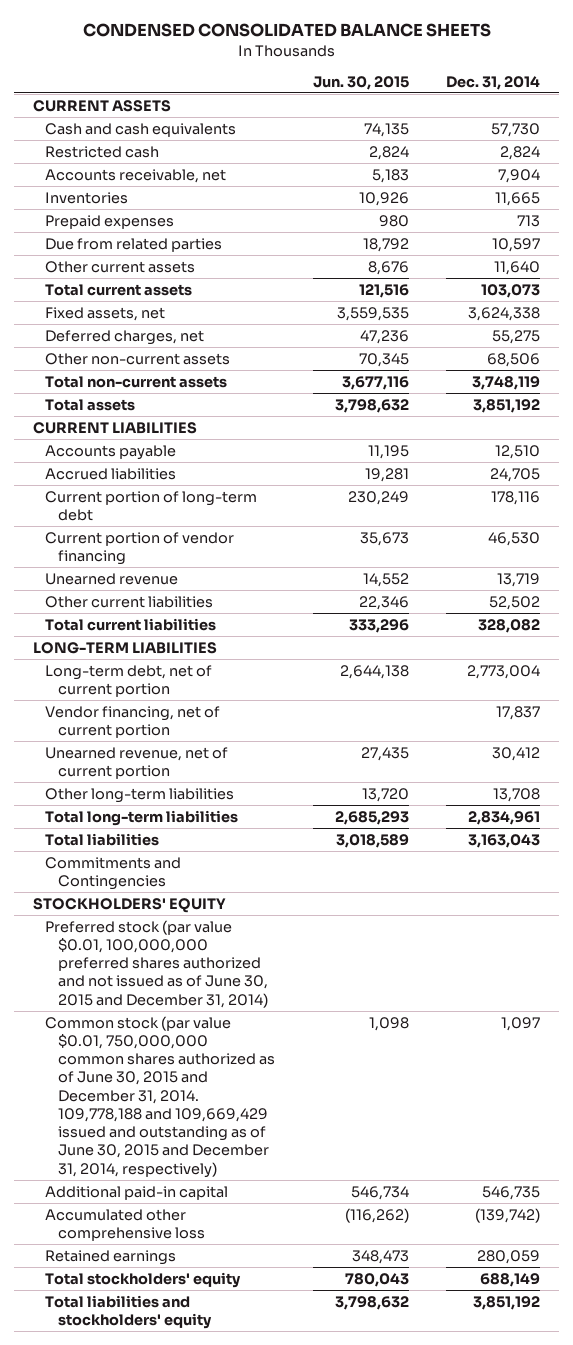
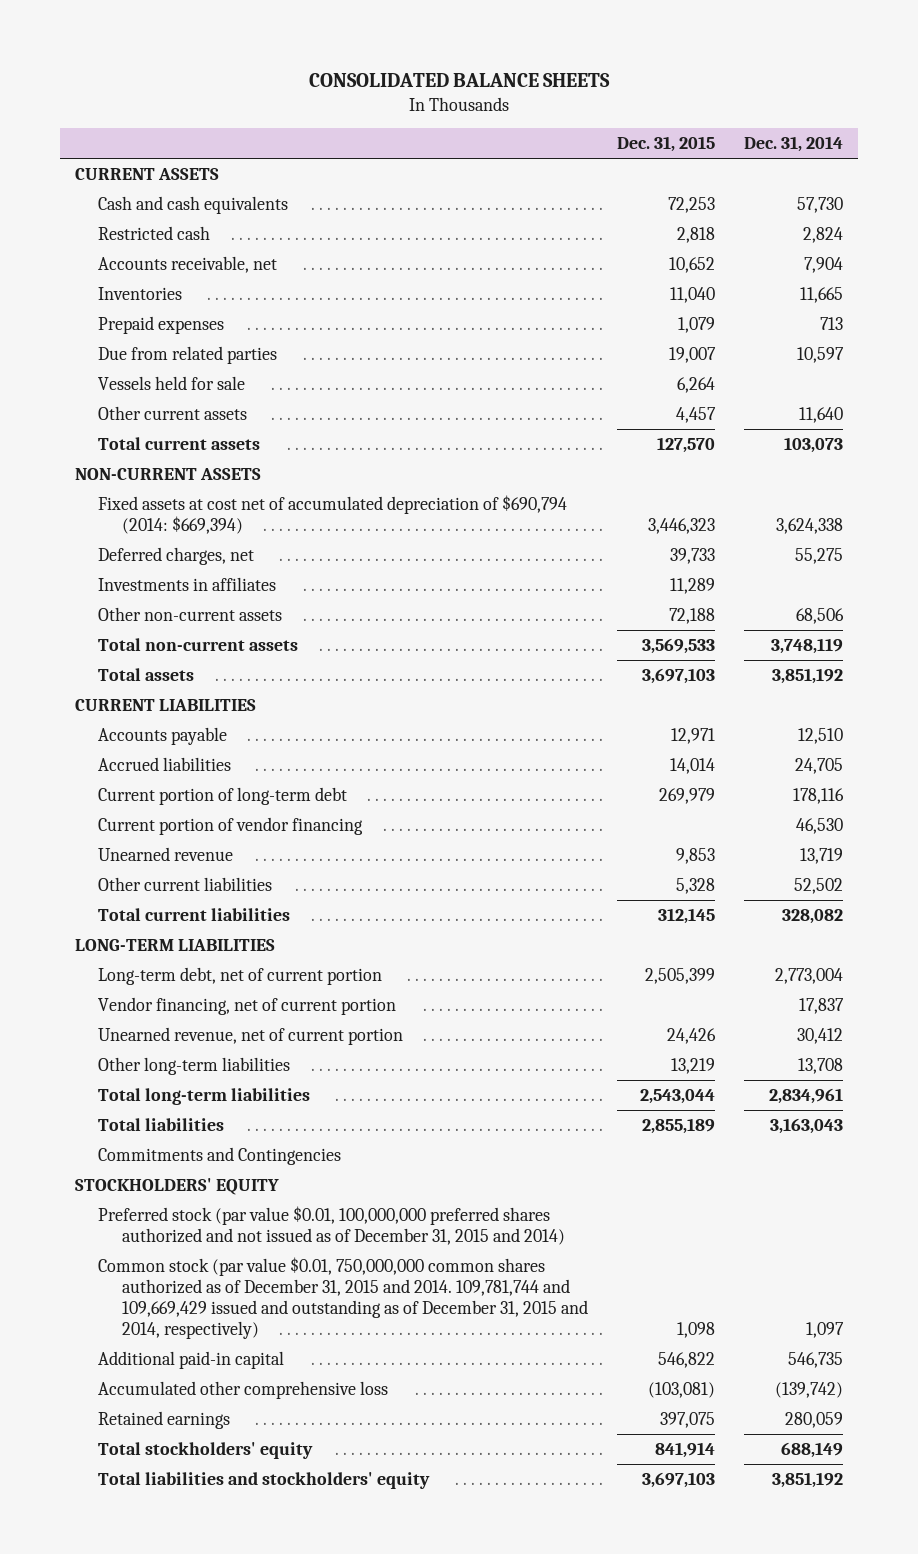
- CONDENSED CONSOLIDATED BALANCE SHEETS
+ CONSOLIDATED BALANCE SHEETS
- | Jun. 30, 2015 | Dec. 31, 2014
+ | Dec. 31, 2015 | Dec. 31, 2014
+ Vessels held for sale | 6,264 |
- Fixed assets, net | 3,559,535 | 3,624,338
+ NON-CURRENT ASSETS
+ Fixed assets at cost net of accumulated depreciation of $690,794 (2014: $669,394) | 3,446,323 | 3,624,338
+ Investments in affiliates | 11,289 |
- Preferred stock (par value $0.01, 100,000,000 preferred shares authorized and not issued as of June 30, 2015 and December 31, 2014)
- Common stock (par value $0.01, 750,000,000 common shares authorized as of June 30, 2015 and December 31, 2014. 109,778,188 and 109,669,429 issued and outstanding as of June 30, 2015 and December 31, 2014, respectively) | 1,098 | 1,097
+ Preferred stock (par value $0.01, 100,000,000 preferred shares authorized and not issued as of December 31, 2015 and 2014)
+ Common stock (par value $0.01, 750,000,000 common shares authorized as of December 31, 2015 and 2014. 109,781,744 and 109,669,429 issued and outstanding as of December 31, 2015 and 2014, respectively) | 1,098 | 1,097

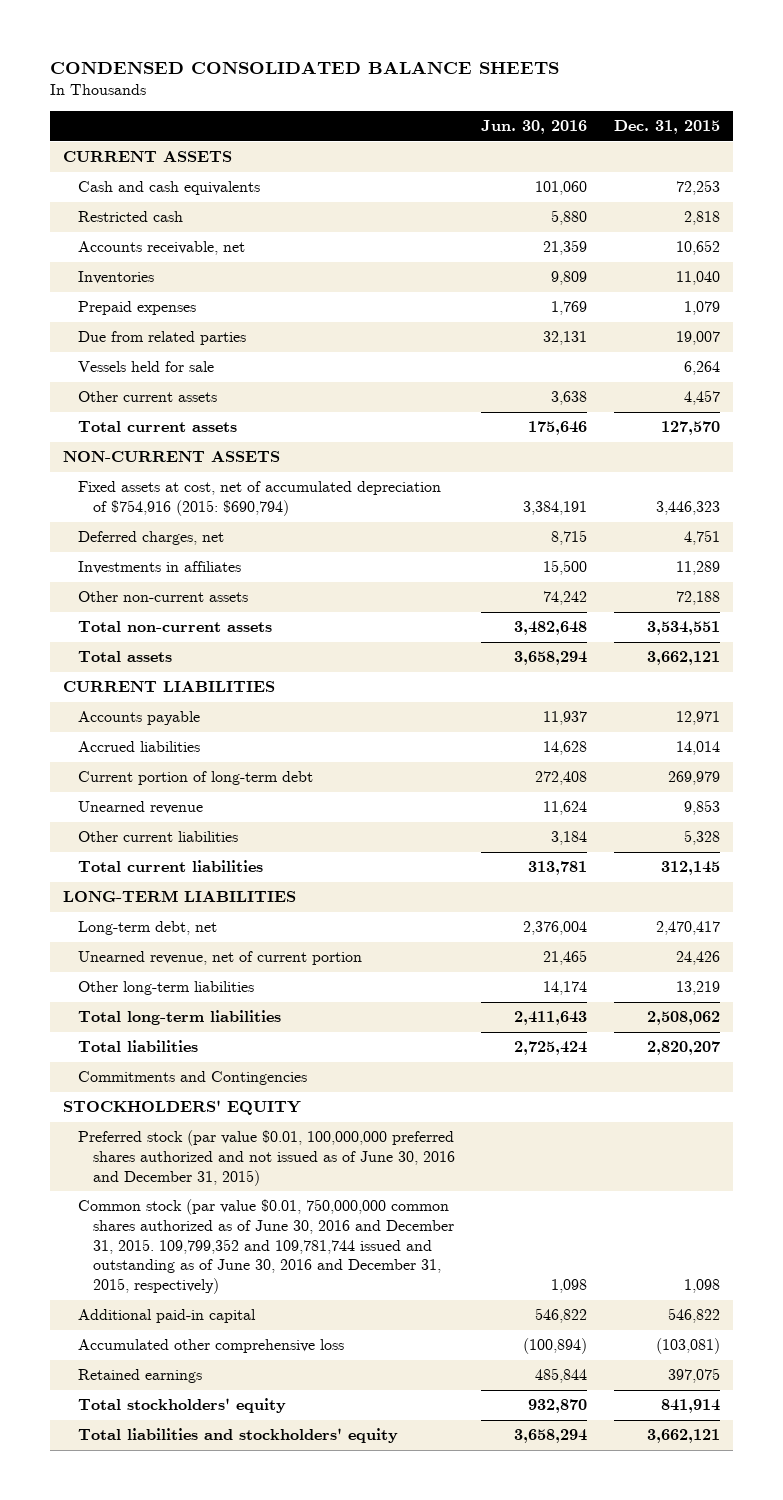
- CONSOLIDATED BALANCE SHEETS
+ CONDENSED CONSOLIDATED BALANCE SHEETS
- | Dec. 31, 2015 | Dec. 31, 2014
+ | Jun. 30, 2016 | Dec. 31, 2015
- Fixed assets at cost net of accumulated depreciation of $690,794 (2014: $669,394) | 3,446,323 | 3,624,338
- Deferred charges, net | 39,733 | 55,275
+ Fixed assets at cost, net of accumulated depreciation of $754,916 (2015: $690,794) | 3,384,191 | 3,446,323
+ Deferred charges, net | 8,715 | 4,751
- Total non-current assets | 3,569,533 | 3,748,119
- Total assets | 3,697,103 | 3,851,192
+ Total non-current assets | 3,482,648 | 3,534,551
+ Total assets | 3,658,294 | 3,662,121
- Current portion of vendor financing | | 46,530
- Long-term debt, net of current portion | 2,505,399 | 2,773,004
- Vendor financing, net of current portion | | 17,837
+ Long-term debt, net | 2,376,004 | 2,470,417
- Total long-term liabilities | 2,543,044 | 2,834,961
- Total liabilities | 2,855,189 | 3,163,043
+ Total long-term liabilities | 2,411,643 | 2,508,062
+ Total liabilities | 2,725,424 | 2,820,207
- Preferred stock (par value $0.01, 100,000,000 preferred shares authorized and not issued as of December 31, 2015 and 2014)
- Common stock (par value $0.01, 750,000,000 common shares authorized as of December 31, 2015 and 2014. 109,781,744 and 109,669,429 issued and outstanding as of December 31, 2015 and 2014, respectively) | 1,098 | 1,097
+ Preferred stock (par value $0.01, 100,000,000 preferred shares authorized and not issued as of June 30, 2016 and December 31, 2015)
+ Common stock (par value $0.01, 750,000,000 common shares authorized as of June 30, 2016 and December 31, 2015. 109,799,352 and 109,781,744 issued and outstanding as of June 30, 2016 and December 31, 2015, respectively) | 1,098 | 1,098
- Total liabilities and stockholders' equity | 3,697,103 | 3,851,192
+ Total liabilities and stockholders' equity | 3,658,294 | 3,662,121

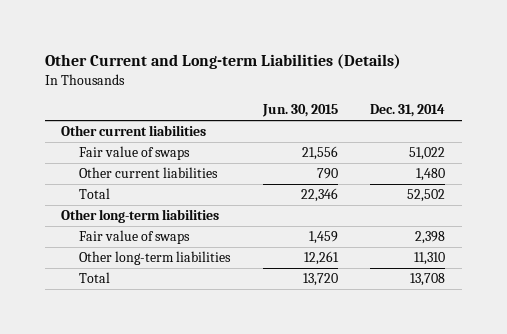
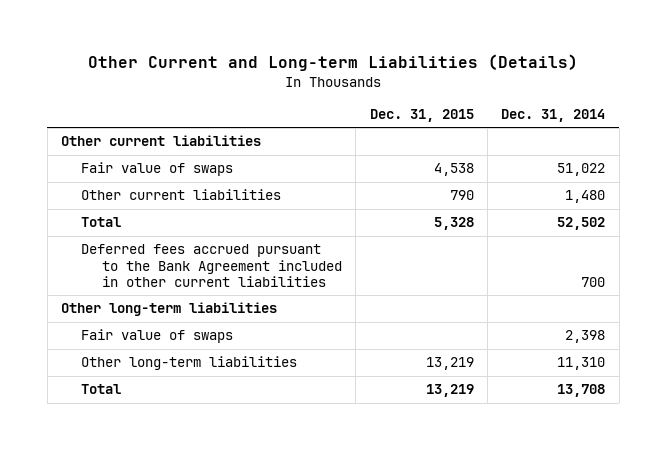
- | Jun. 30, 2015 | Dec. 31, 2014
+ | Dec. 31, 2015 | Dec. 31, 2014
+ Deferred fees accrued pursuant to the Bank Agreement included in other current liabilities | | 700

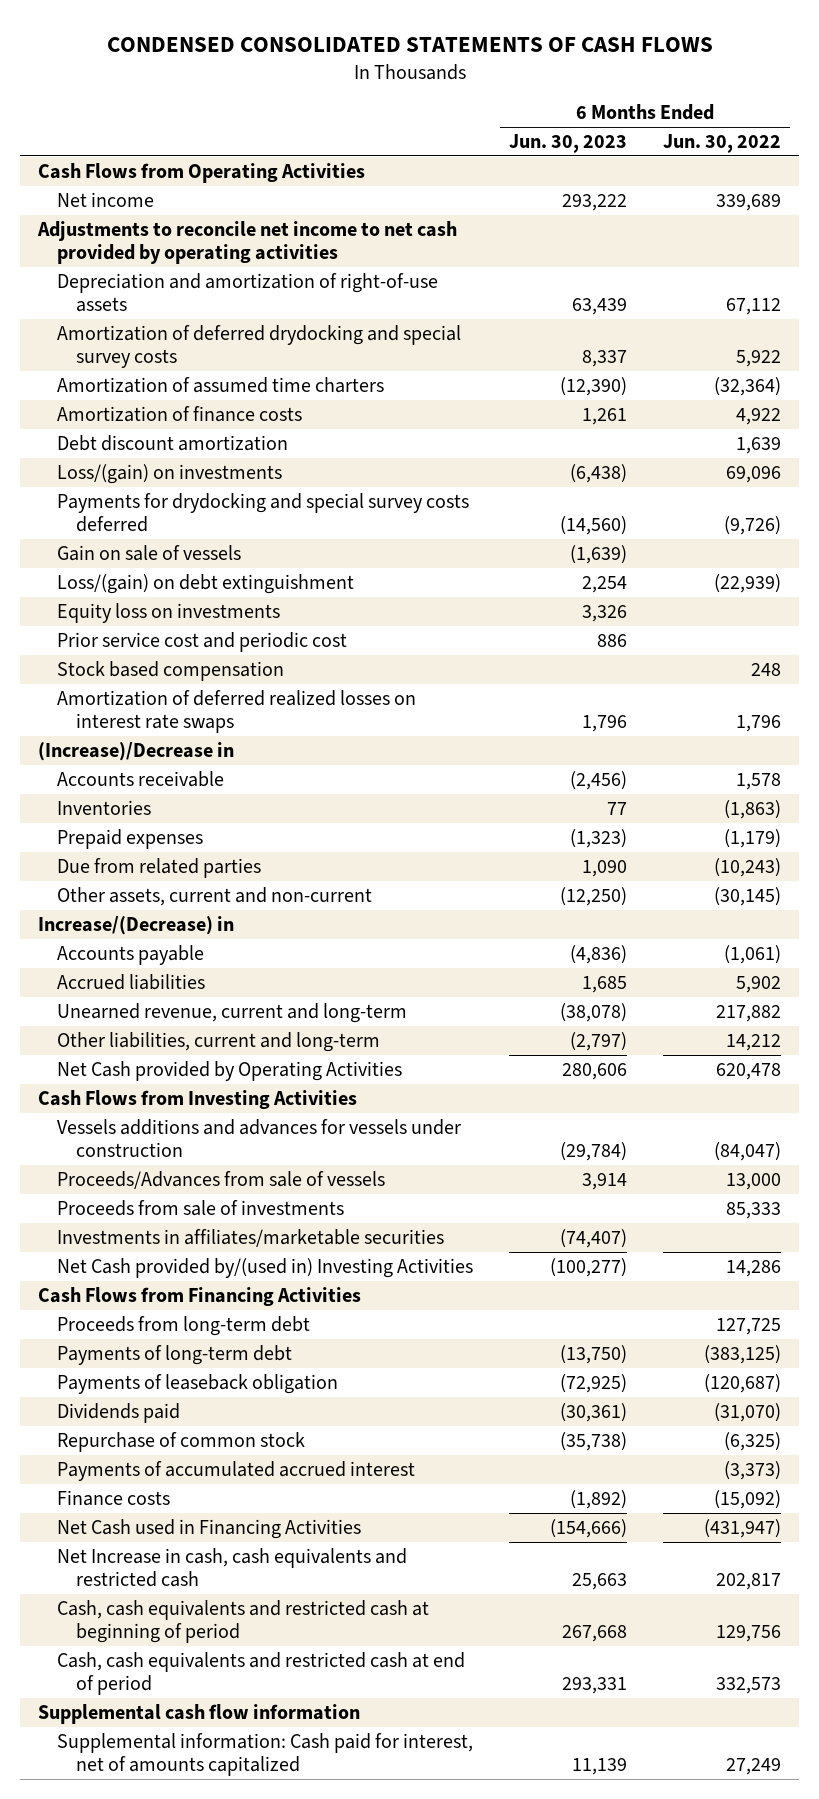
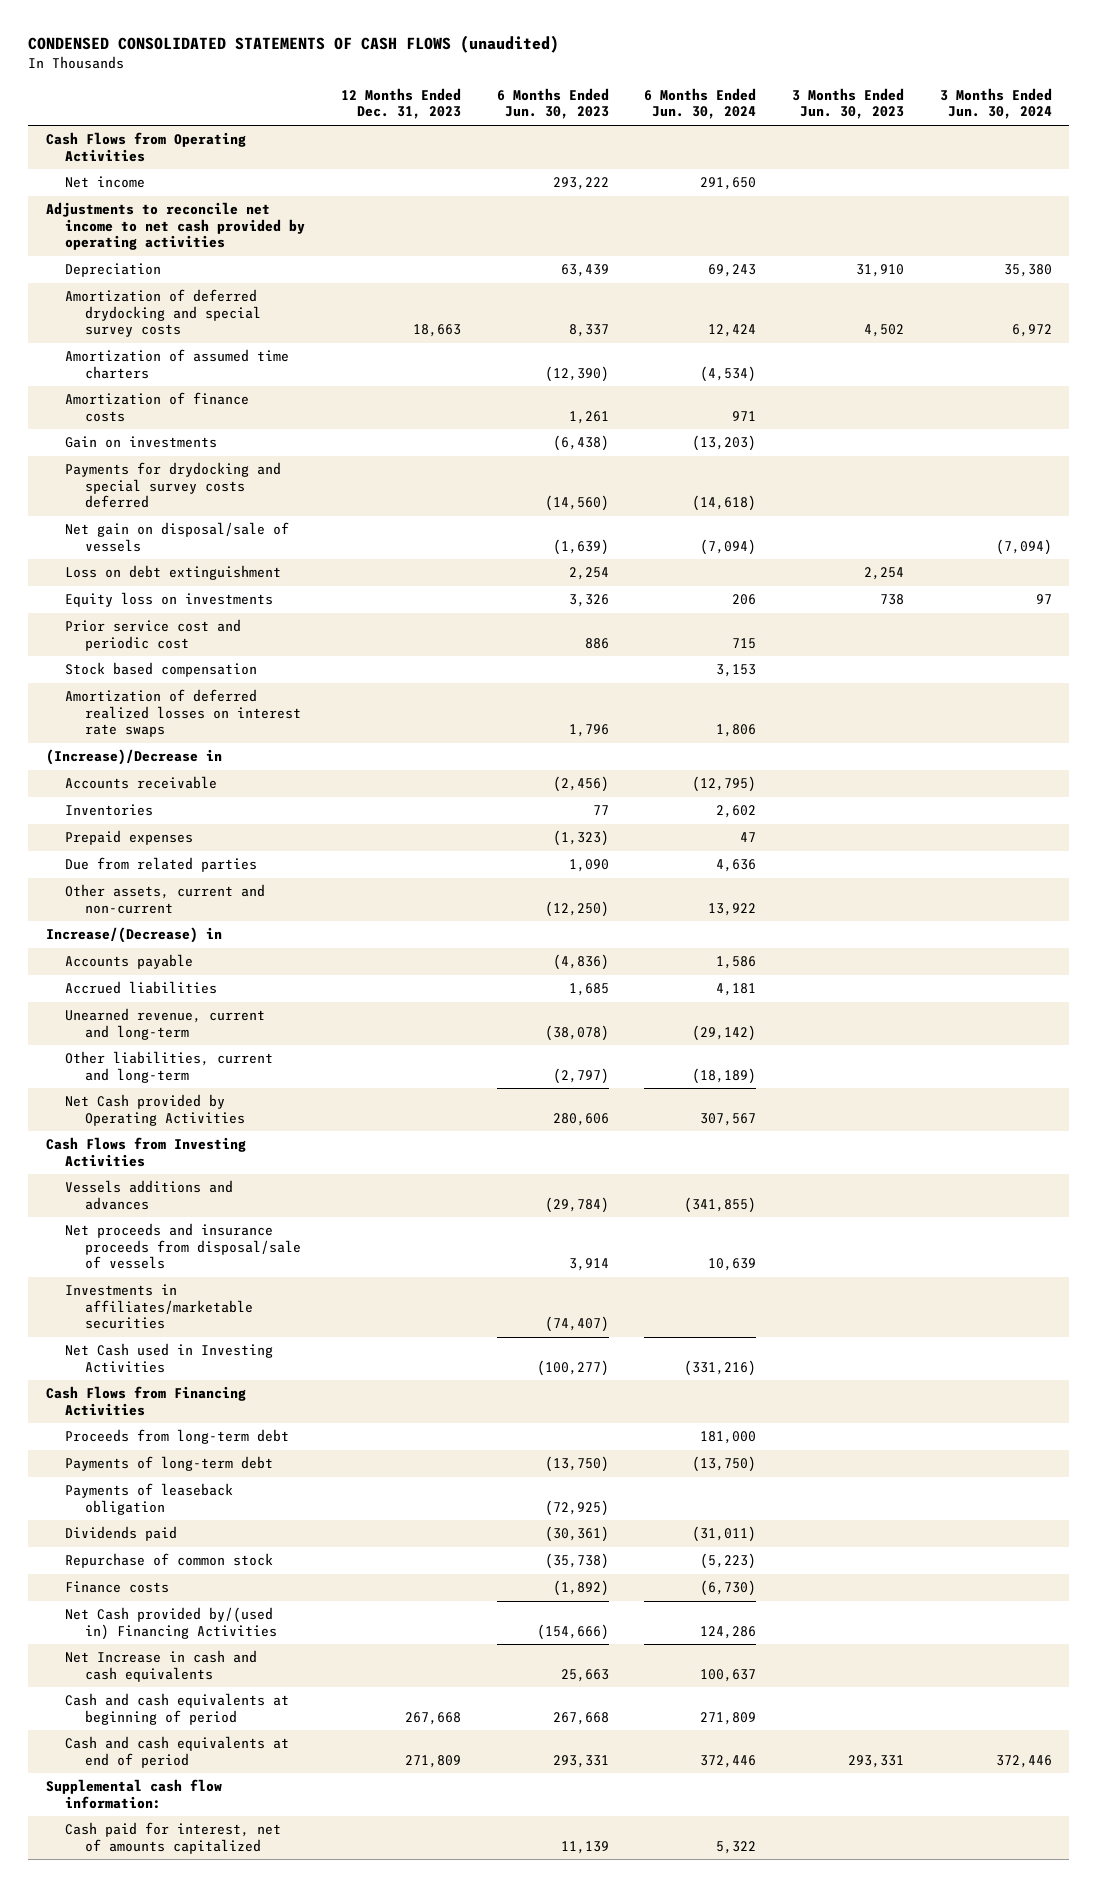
- CONDENSED CONSOLIDATED STATEMENTS OF CASH FLOWS
+ CONDENSED CONSOLIDATED STATEMENTS OF CASH FLOWS (unaudited)
- | 6 Months Ended Jun. 30, 2023 | 6 Months Ended Jun. 30, 2022
+ | 12 Months Ended Dec. 31, 2023 | 6 Months Ended Jun. 30, 2023 | 6 Months Ended Jun. 30, 2024 | 3 Months Ended Jun. 30, 2023 | 3 Months Ended Jun. 30, 2024
- Depreciation and amortization of right-of-use assets | 63,439 | 67,112
+ Depreciation | | 63,439 | 69,243 | 31,910 | 35,380
- Debt discount amortization | | 1,639
- Loss/(gain) on investments | (6,438) | 69,096
+ Gain on investments | | (6,438) | (13,203) | |
- Gain on sale of vessels | (1,639) |
- Loss/(gain) on debt extinguishment | 2,254 | (22,939)
+ Net gain on disposal/sale of vessels | | (1,639) | (7,094) | | (7,094)
+ Loss on debt extinguishment | | 2,254 | | 2,254 |
- Vessels additions and advances for vessels under construction | (29,784) | (84,047)
- Proceeds/Advances from sale of vessels | 3,914 | 13,000
- Proceeds from sale of investments | | 85,333
+ Vessels additions and advances | | (29,784) | (341,855) | |
+ Net proceeds and insurance proceeds from disposal/sale of vessels | | 3,914 | 10,639 | |
- Net Cash provided by/(used in) Investing Activities | (100,277) | 14,286
+ Net Cash used in Investing Activities | | (100,277) | (331,216) | |
- Payments of accumulated accrued interest | | (3,373)
- Net Cash used in Financing Activities | (154,666) | (431,947)
- Net Increase in cash, cash equivalents and restricted cash | 25,663 | 202,817
- Cash, cash equivalents and restricted cash at beginning of period | 267,668 | 129,756
- Cash, cash equivalents and restricted cash at end of period | 293,331 | 332,573
- Supplemental cash flow information
- Supplemental information: Cash paid for interest, net of amounts capitalized | 11,139 | 27,249
+ Net Cash provided by/(used in) Financing Activities | | (154,666) | 124,286 | |
+ Net Increase in cash and cash equivalents | | 25,663 | 100,637 | |
+ Cash and cash equivalents at beginning of period | 267,668 | 267,668 | 271,809 | |
+ Cash and cash equivalents at end of period | 271,809 | 293,331 | 372,446 | 293,331 | 372,446
+ Supplemental cash flow information:
+ Cash paid for interest, net of amounts capitalized | | 11,139 | 5,322 | |

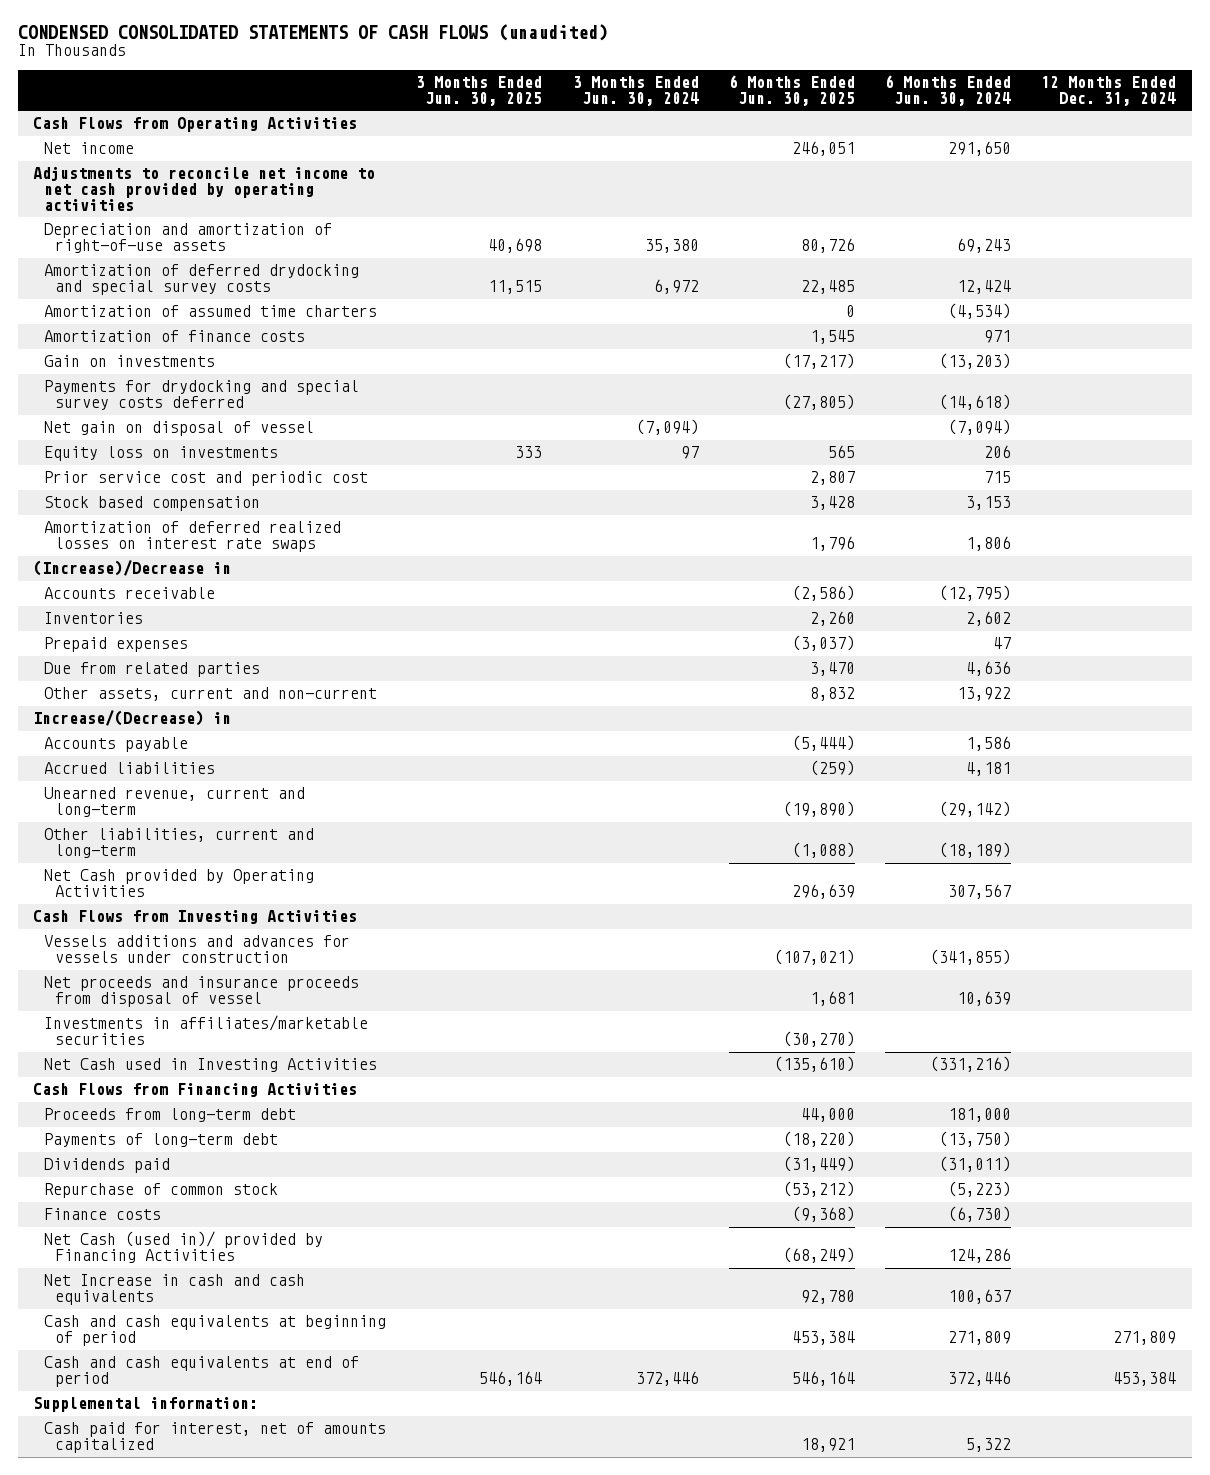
- | 12 Months Ended Dec. 31, 2023 | 6 Months Ended Jun. 30, 2023 | 6 Months Ended Jun. 30, 2024 | 3 Months Ended Jun. 30, 2023 | 3 Months Ended Jun. 30, 2024
+ | 3 Months Ended Jun. 30, 2025 | 3 Months Ended Jun. 30, 2024 | 6 Months Ended Jun. 30, 2025 | 6 Months Ended Jun. 30, 2024 | 12 Months Ended Dec. 31, 2024
- Depreciation | | 63,439 | 69,243 | 31,910 | 35,380
+ Depreciation and amortization of right-of-use assets | 40,698 | 35,380 | 80,726 | 69,243 |
- Net gain on disposal/sale of vessels | | (1,639) | (7,094) | | (7,094)
- Loss on debt extinguishment | | 2,254 | | 2,254 |
+ Net gain on disposal of vessel | | (7,094) | | (7,094) |
- Vessels additions and advances | | (29,784) | (341,855) | |
- Net proceeds and insurance proceeds from disposal/sale of vessels | | 3,914 | 10,639 | |
+ Vessels additions and advances for vessels under construction | | | (107,021) | (341,855) |
+ Net proceeds and insurance proceeds from disposal of vessel | | | 1,681 | 10,639 |
- Payments of leaseback obligation | | (72,925) | | |
- Net Cash provided by/(used in) Financing Activities | | (154,666) | 124,286 | |
+ Net Cash (used in)/ provided by Financing Activities | | | (68,249) | 124,286 |
- Supplemental cash flow information:
+ Supplemental information:

